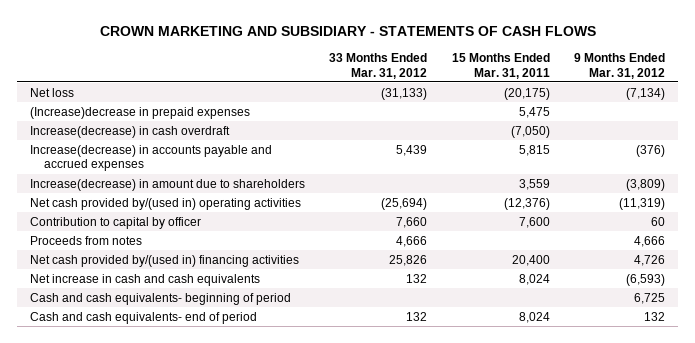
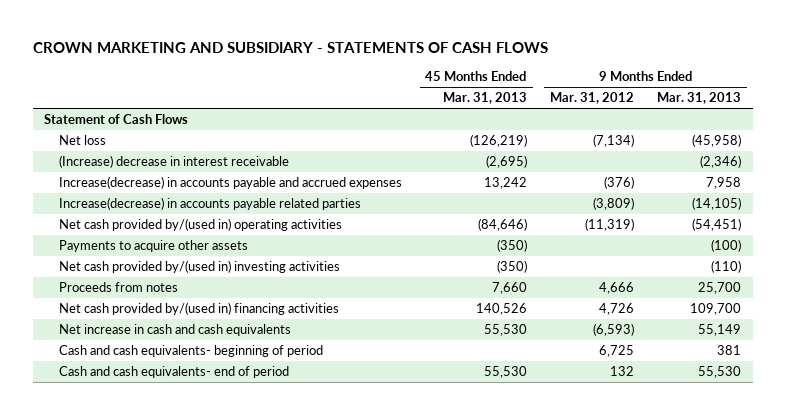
- | 33 Months Ended Mar. 31, 2012 | 15 Months Ended Mar. 31, 2011 | 9 Months Ended Mar. 31, 2012
+ | 45 Months Ended Mar. 31, 2013 | 9 Months Ended Mar. 31, 2012 | 9 Months Ended Mar. 31, 2013
+ Statement of Cash Flows
- (Increase)decrease in prepaid expenses | | 5,475 |
- Increase(decrease) in cash overdraft | | (7,050) |
+ (Increase) decrease in interest receivable | (2,695) | | (2,346)
- Increase(decrease) in amount due to shareholders | | 3,559 | (3,809)
+ Increase(decrease) in accounts payable related parties | | (3,809) | (14,105)
- Contribution to capital by officer | 7,660 | 7,600 | 60
+ Payments to acquire other assets | (350) | | (100)
+ Net cash provided by/(used in) investing activities | (350) | | (110)

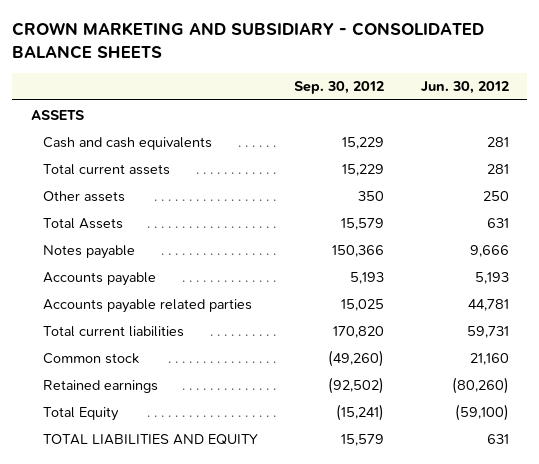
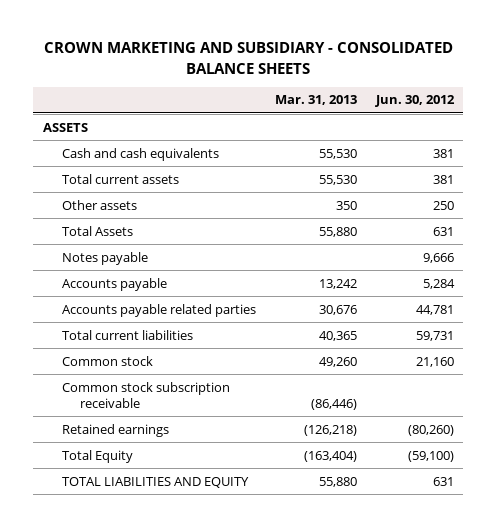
- | Sep. 30, 2012 | Jun. 30, 2012
+ | Mar. 31, 2013 | Jun. 30, 2012
- Cash and cash equivalents | 15,229 | 281
- Total current assets | 15,229 | 281
+ Cash and cash equivalents | 55,530 | 381
+ Total current assets | 55,530 | 381
- Accounts payable | 5,193 | 5,193
+ Accounts payable | 13,242 | 5,284
+ Common stock subscription receivable | (86,446) |

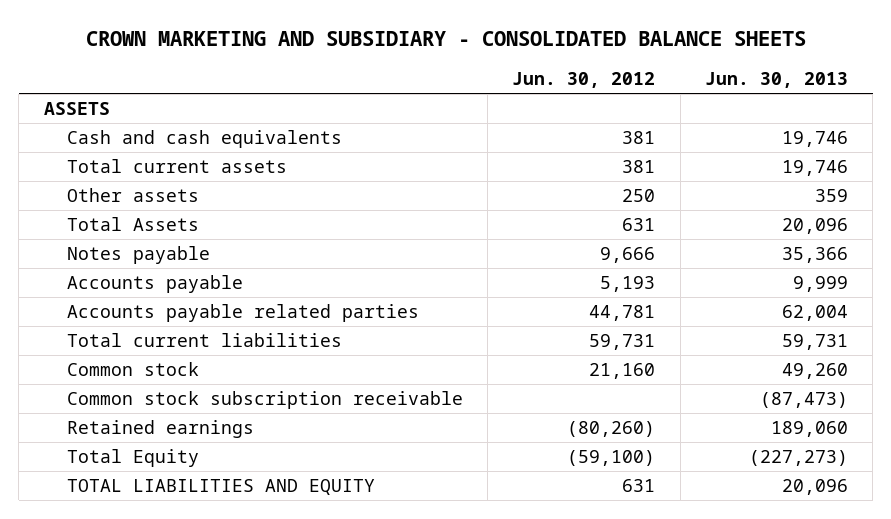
- | Mar. 31, 2013 | Jun. 30, 2012
+ | Jun. 30, 2012 | Jun. 30, 2013
- Accounts payable | 13,242 | 5,284
+ Accounts payable | 5,193 | 9,999

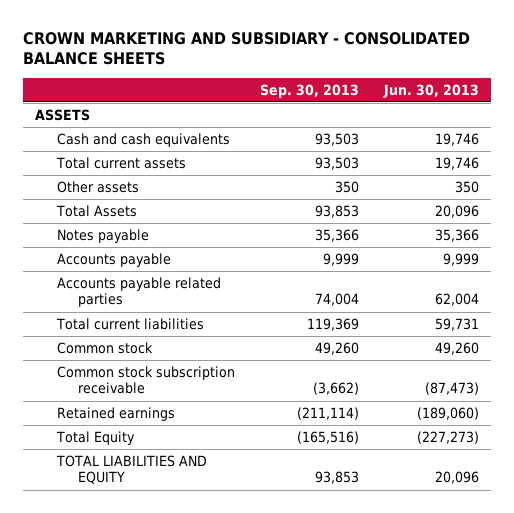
- | Jun. 30, 2012 | Jun. 30, 2013
+ | Sep. 30, 2013 | Jun. 30, 2013
- Other assets | 250 | 359
+ Other assets | 350 | 350
- Retained earnings | (80,260) | 189,060
+ Retained earnings | (211,114) | (189,060)

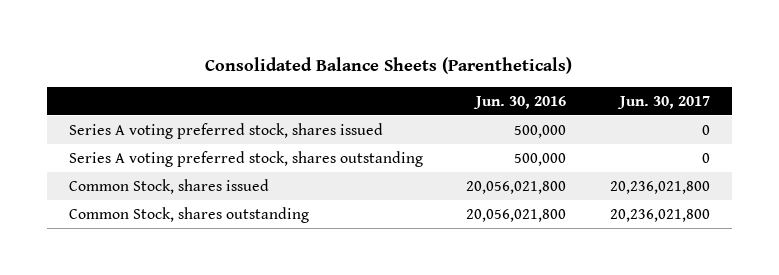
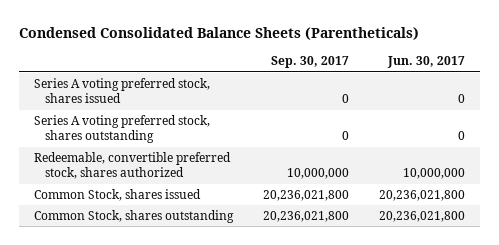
- Consolidated Balance Sheets (Parentheticals)
+ Condensed Consolidated Balance Sheets (Parentheticals)
- | Jun. 30, 2016 | Jun. 30, 2017
+ | Sep. 30, 2017 | Jun. 30, 2017
+ Redeemable, convertible preferred stock, shares authorized | 10,000,000 | 10,000,000

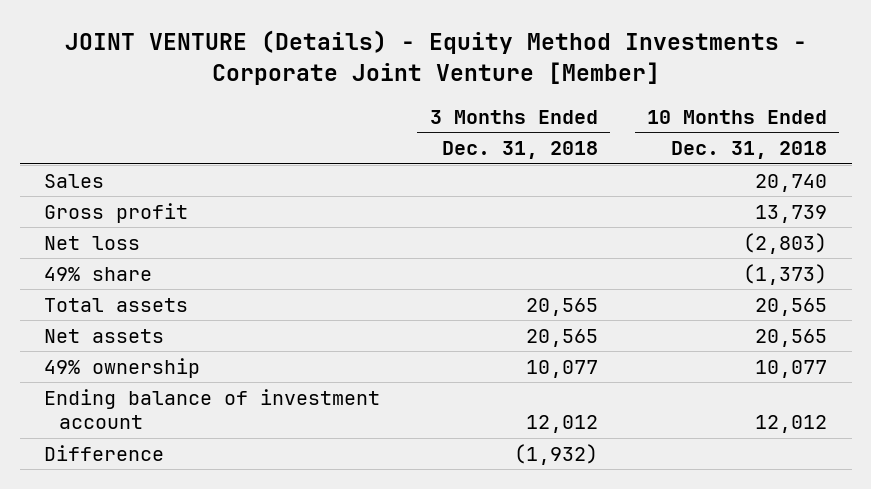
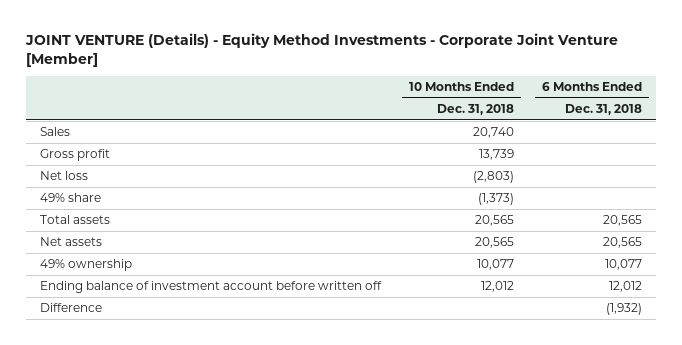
- | 3 Months Ended Dec. 31, 2018 | 10 Months Ended Dec. 31, 2018
+ | 10 Months Ended Dec. 31, 2018 | 6 Months Ended Dec. 31, 2018
- Ending balance of investment account | 12,012 | 12,012
+ Ending balance of investment account before written off | 12,012 | 12,012

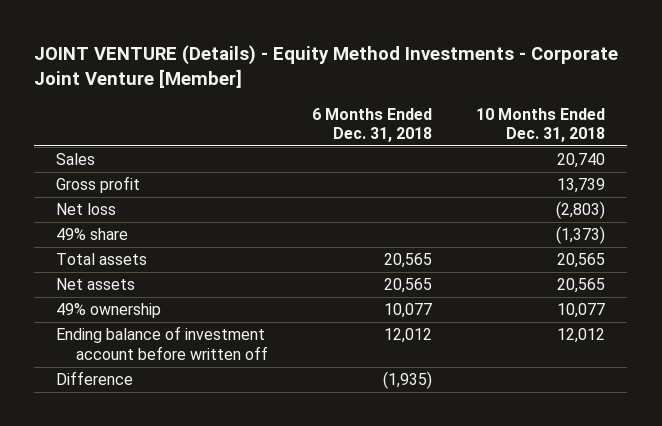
- | 10 Months Ended Dec. 31, 2018 | 6 Months Ended Dec. 31, 2018
+ | 6 Months Ended Dec. 31, 2018 | 10 Months Ended Dec. 31, 2018
- Difference | | (1,932)
+ Difference | (1,935) |

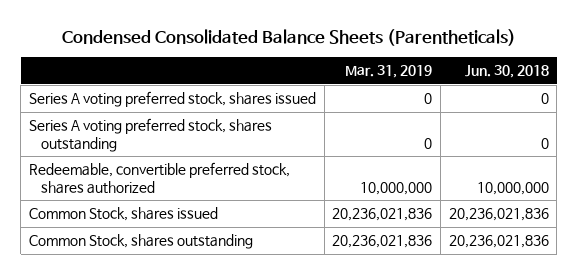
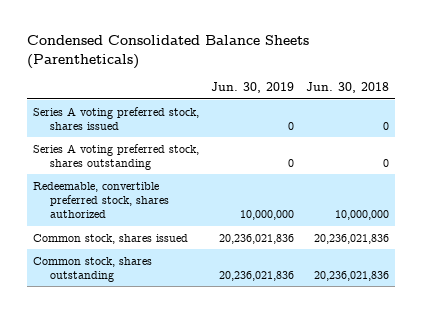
- | Mar. 31, 2019 | Jun. 30, 2018
+ | Jun. 30, 2019 | Jun. 30, 2018
- Common Stock, shares issued | 20,236,021,836 | 20,236,021,836
- Common Stock, shares outstanding | 20,236,021,836 | 20,236,021,836
+ Common stock, shares issued | 20,236,021,836 | 20,236,021,836
+ Common stock, shares outstanding | 20,236,021,836 | 20,236,021,836

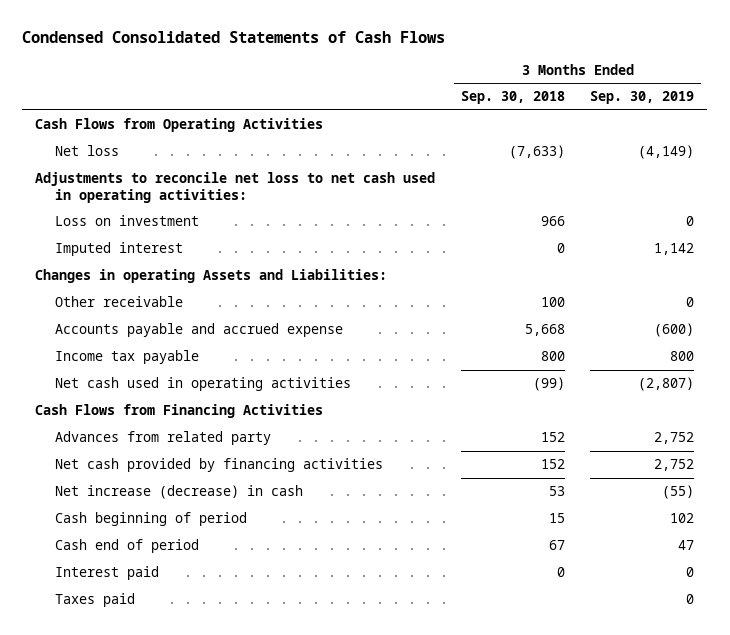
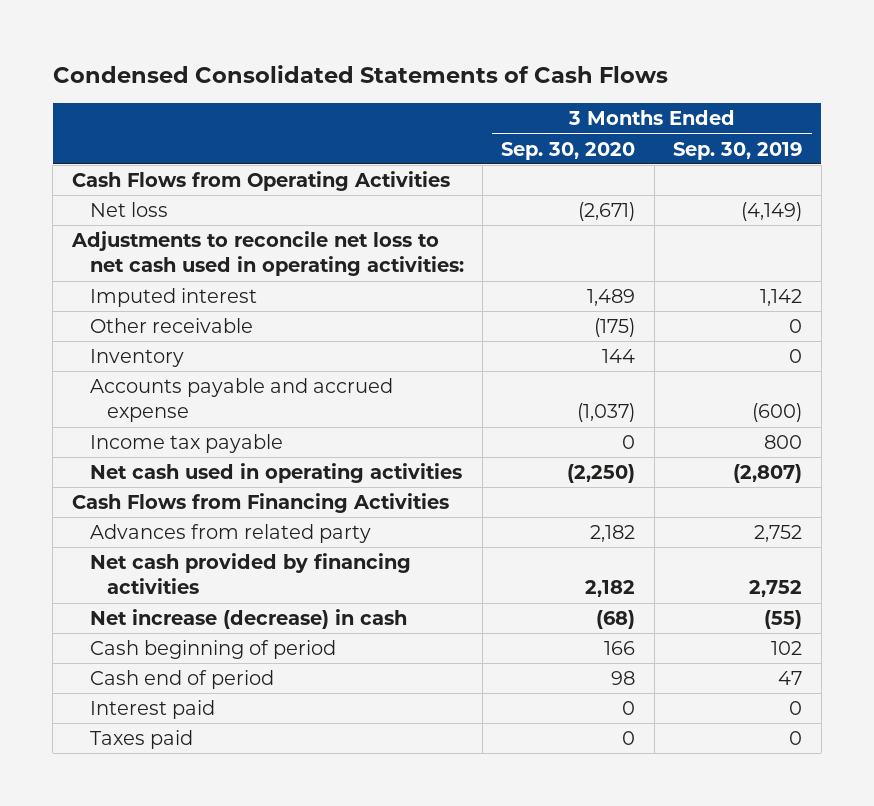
- | 3 Months Ended Sep. 30, 2018 | 3 Months Ended Sep. 30, 2019
+ | 3 Months Ended Sep. 30, 2020 | 3 Months Ended Sep. 30, 2019
- Loss on investment | 966 | 0
- Changes in operating Assets and Liabilities:
+ Inventory | 144 | 0

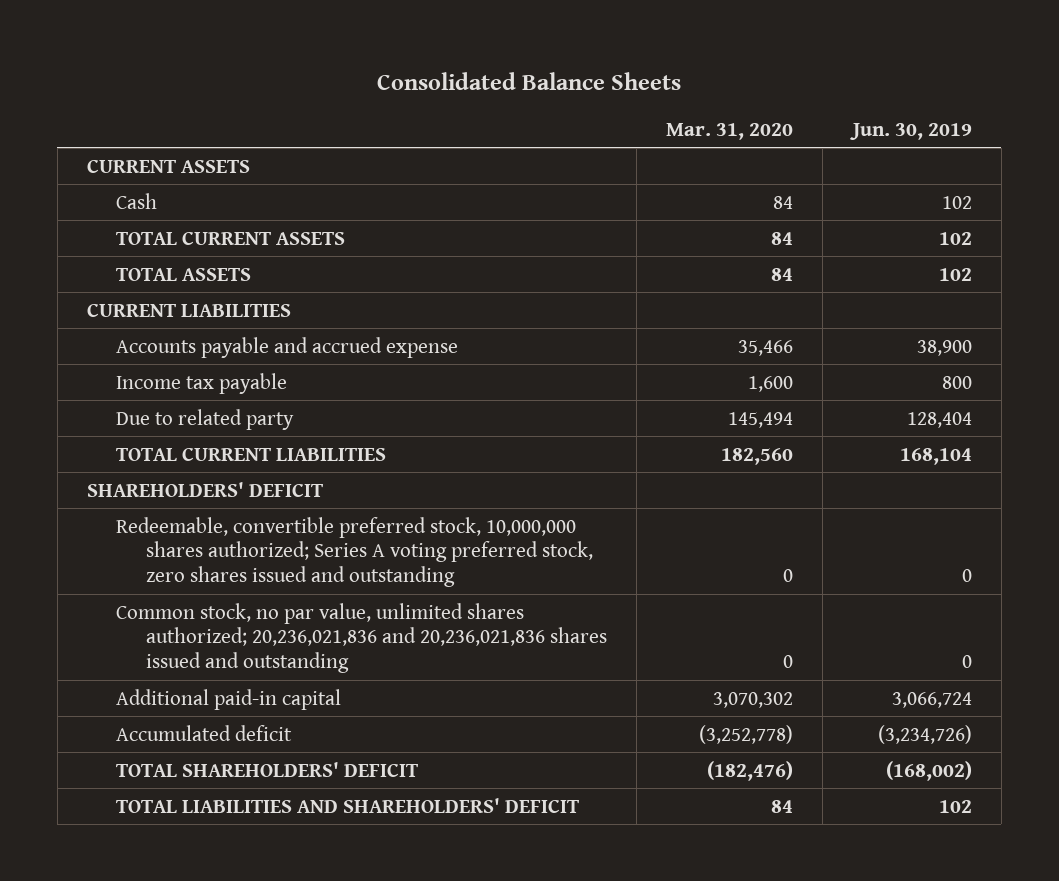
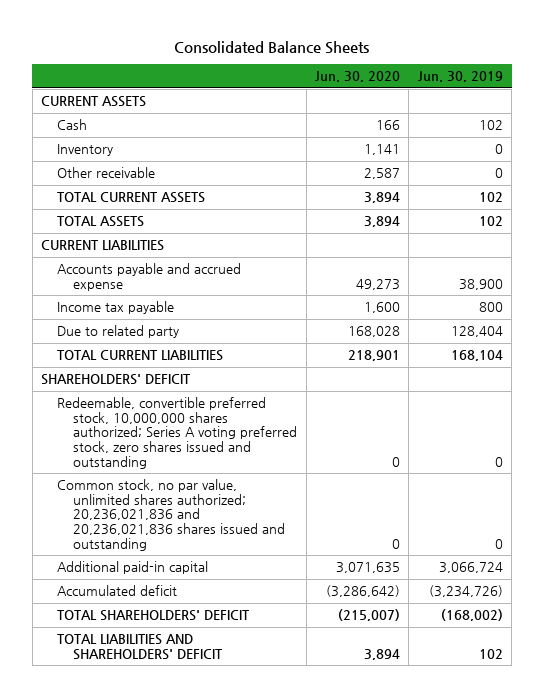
- | Mar. 31, 2020 | Jun. 30, 2019
+ | Jun. 30, 2020 | Jun. 30, 2019
+ Inventory | 1,141 | 0
+ Other receivable | 2,587 | 0

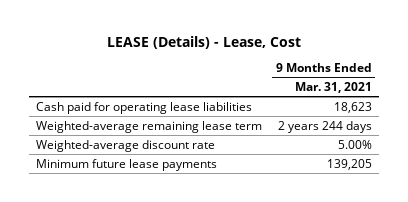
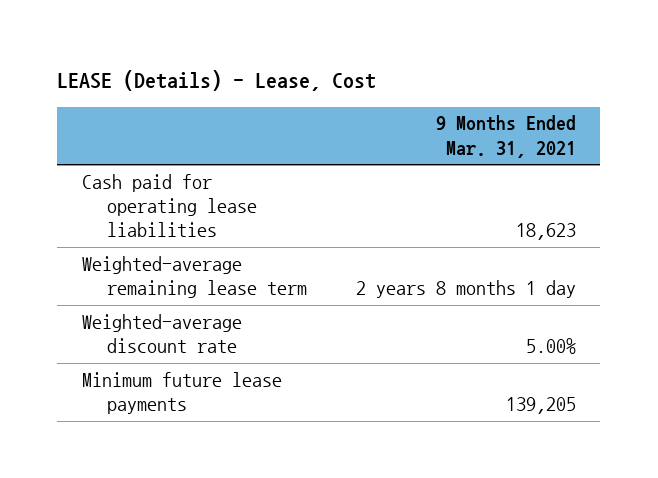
- Weighted-average remaining lease term | 2 years 244 days
+ Weighted-average remaining lease term | 2 years 8 months 1 day

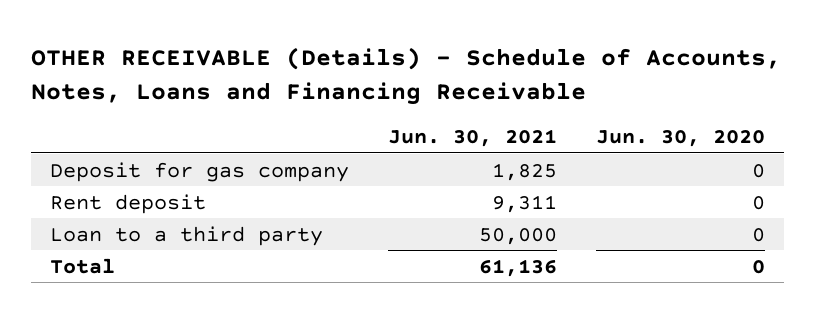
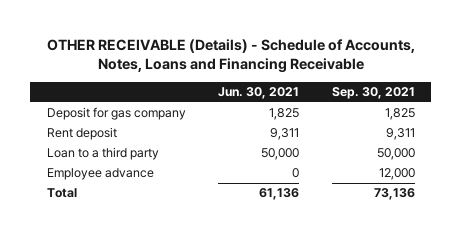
- | Jun. 30, 2021 | Jun. 30, 2020
+ | Jun. 30, 2021 | Sep. 30, 2021
+ Employee advance | 0 | 12,000

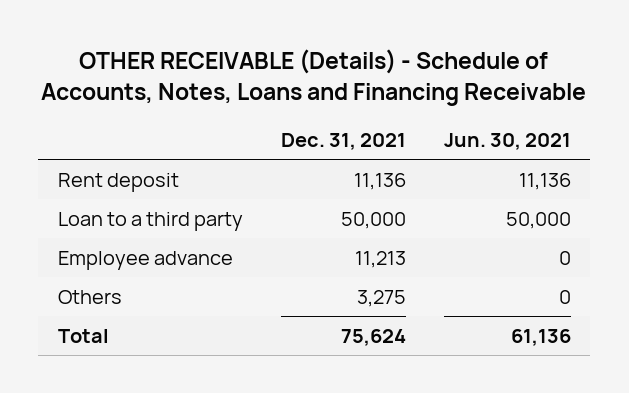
- | Jun. 30, 2021 | Sep. 30, 2021
+ | Dec. 31, 2021 | Jun. 30, 2021
- Deposit for gas company | 1,825 | 1,825
- Rent deposit | 9,311 | 9,311
+ Rent deposit | 11,136 | 11,136
+ Others | 3,275 | 0

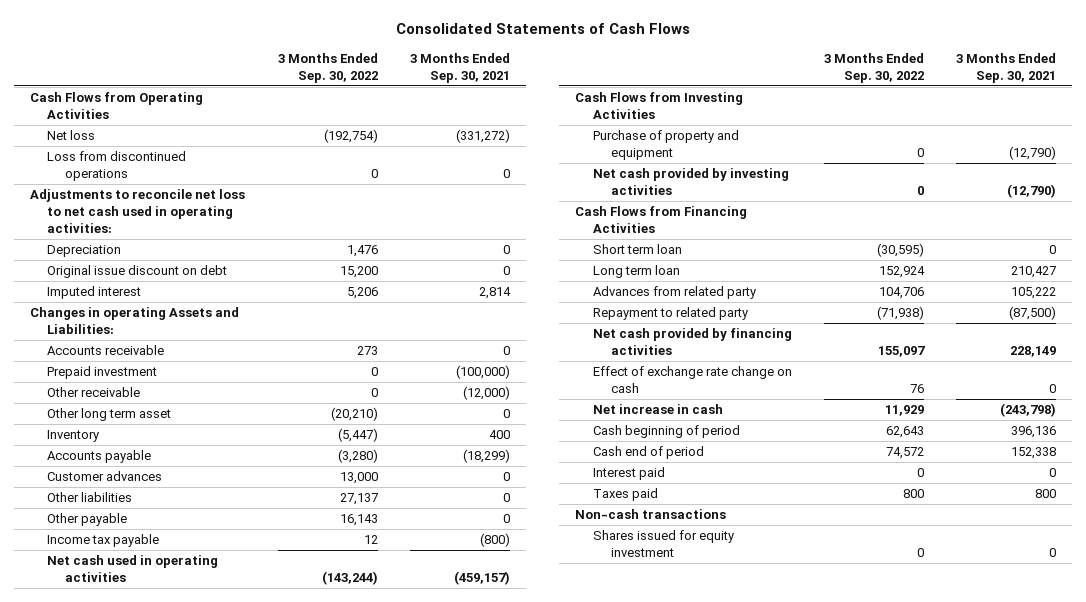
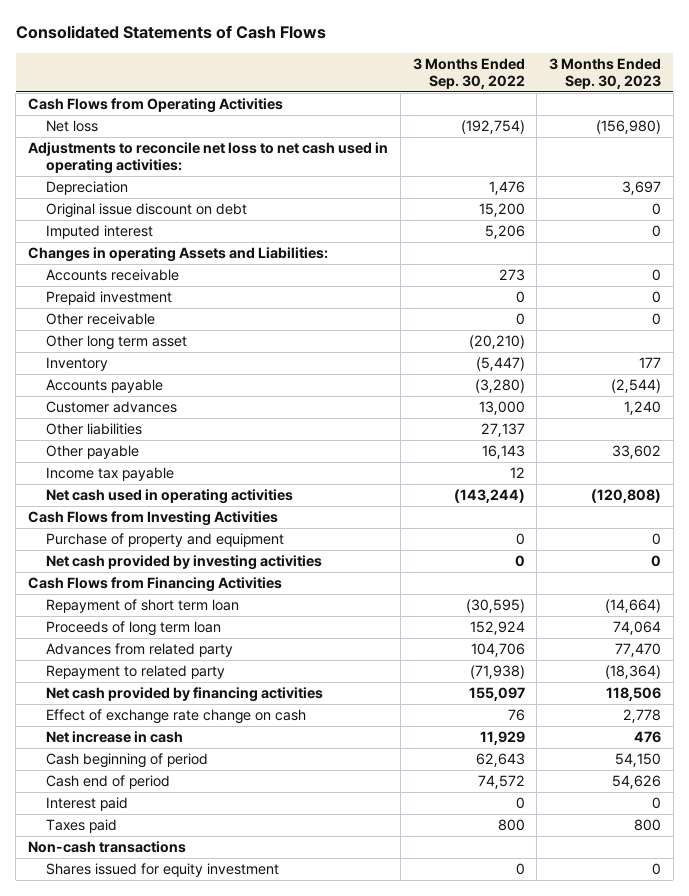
- | 3 Months Ended Sep. 30, 2022 | 3 Months Ended Sep. 30, 2021
+ | 3 Months Ended Sep. 30, 2022 | 3 Months Ended Sep. 30, 2023
- Loss from discontinued operations | 0 | 0
- Short term loan | (30,595) | 0
- Long term loan | 152,924 | 210,427
+ Repayment of short term loan | (30,595) | (14,664)
+ Proceeds of long term loan | 152,924 | 74,064

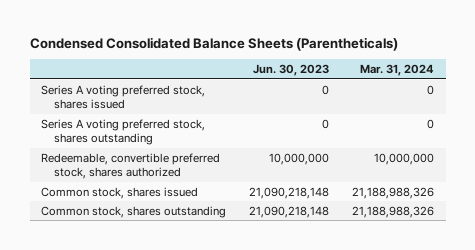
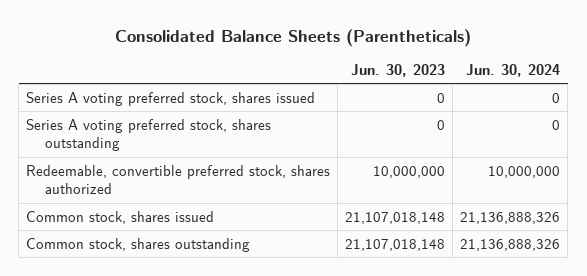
- Condensed Consolidated Balance Sheets (Parentheticals)
+ Consolidated Balance Sheets (Parentheticals)
- | Jun. 30, 2023 | Mar. 31, 2024
+ | Jun. 30, 2023 | Jun. 30, 2024
- Common stock, shares issued | 21,090,218,148 | 21,188,988,326
- Common stock, shares outstanding | 21,090,218,148 | 21,188,988,326
+ Common stock, shares issued | 21,107,018,148 | 21,136,888,326
+ Common stock, shares outstanding | 21,107,018,148 | 21,136,888,326

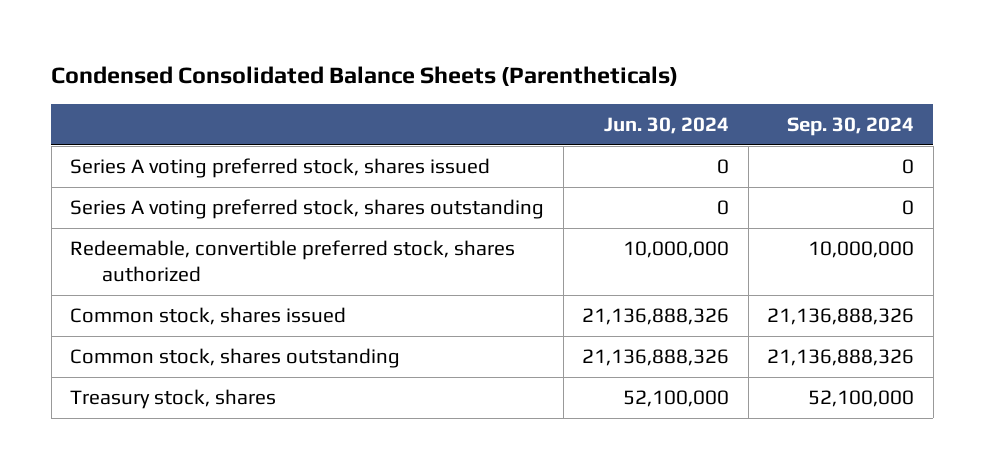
- Consolidated Balance Sheets (Parentheticals)
+ Condensed Consolidated Balance Sheets (Parentheticals)
- | Jun. 30, 2023 | Jun. 30, 2024
+ | Jun. 30, 2024 | Sep. 30, 2024
+ Treasury stock, shares | 52,100,000 | 52,100,000

